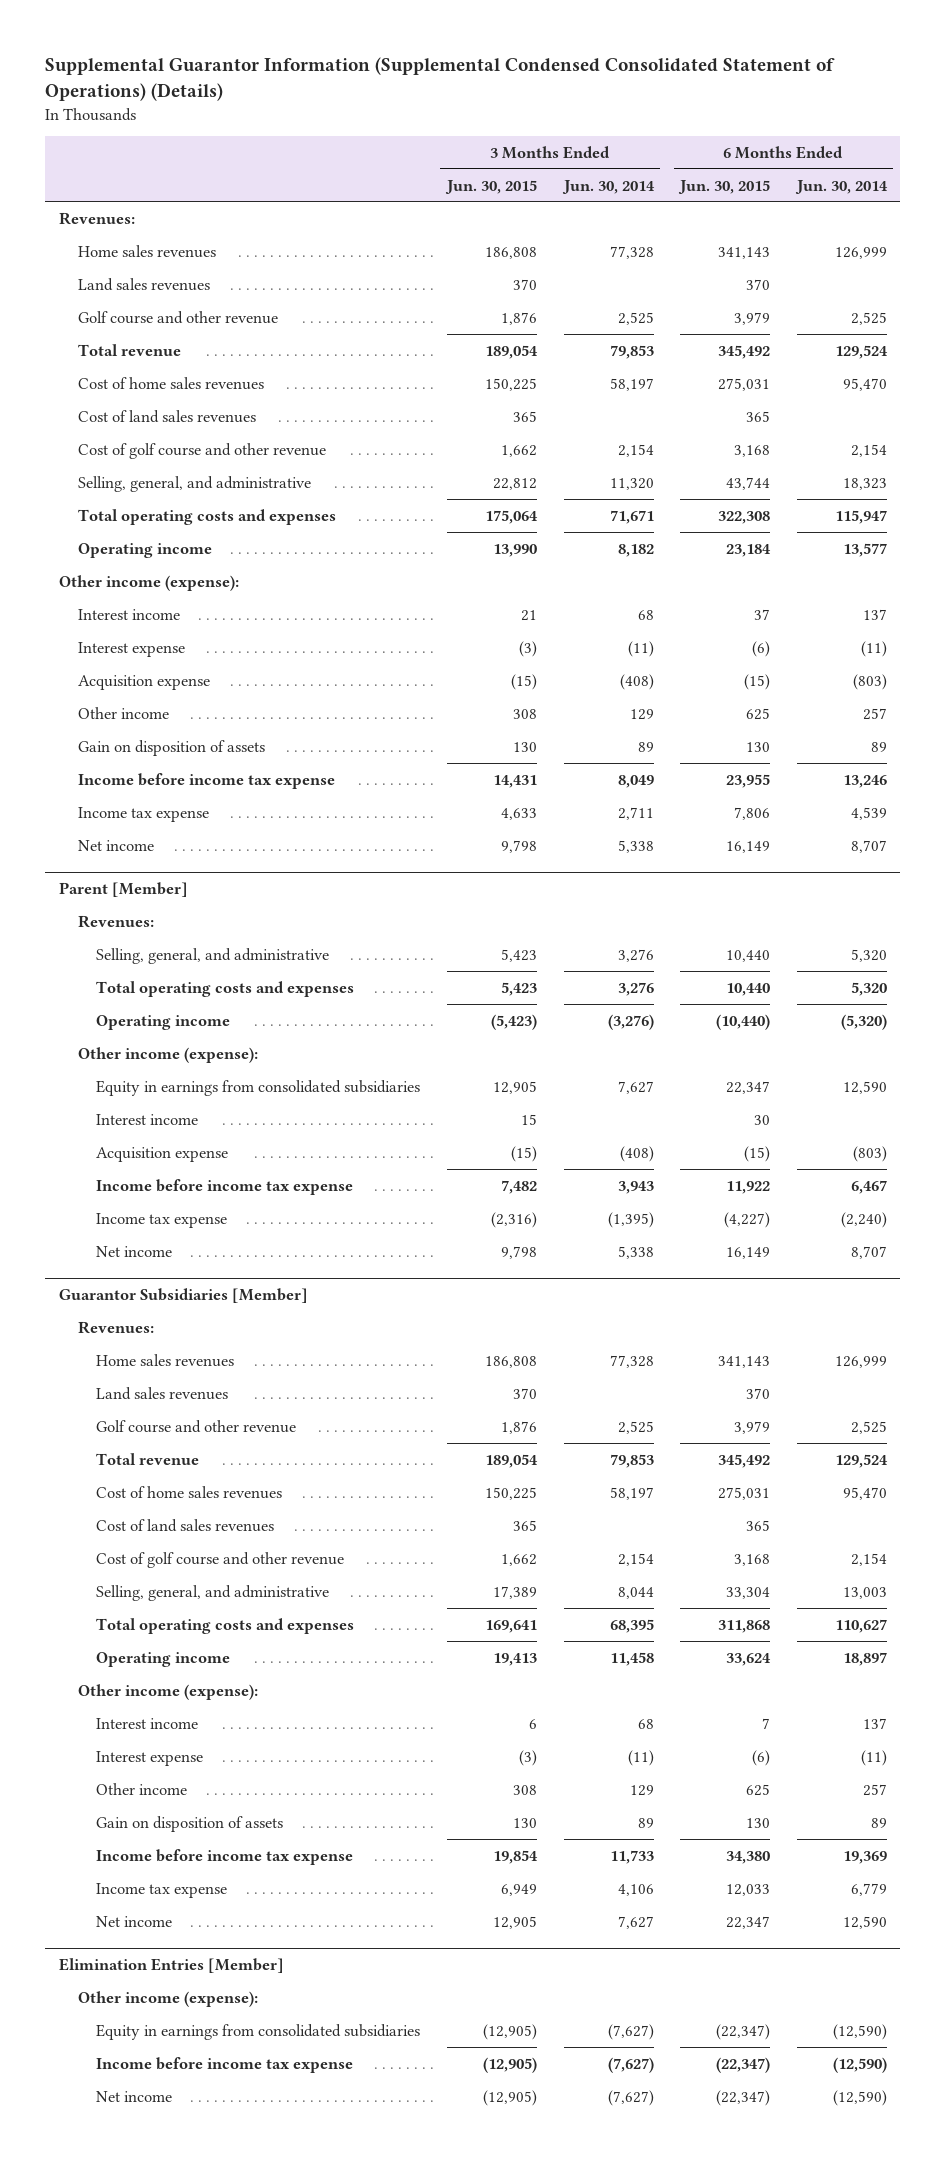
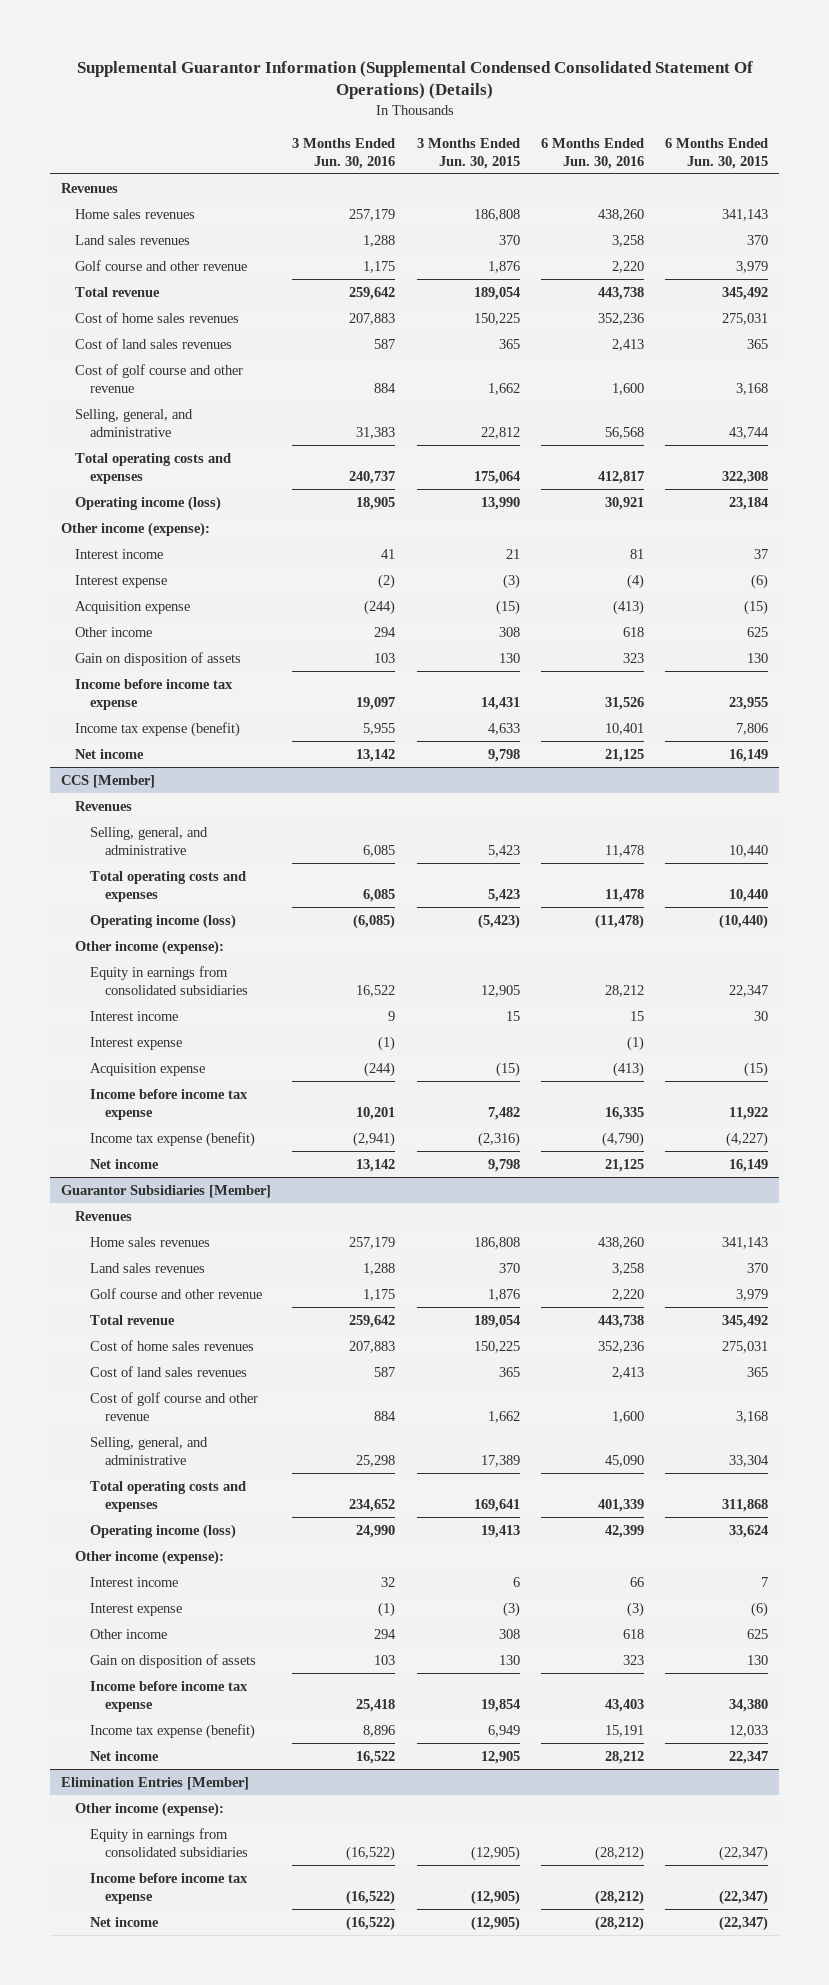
- Supplemental Guarantor Information (Supplemental Condensed Consolidated Statement of Operations) (Details)
+ Supplemental Guarantor Information (Supplemental Condensed Consolidated Statement Of Operations) (Details)
- | 3 Months Ended Jun. 30, 2015 | 3 Months Ended Jun. 30, 2014 | 6 Months Ended Jun. 30, 2015 | 6 Months Ended Jun. 30, 2014
+ | 3 Months Ended Jun. 30, 2016 | 3 Months Ended Jun. 30, 2015 | 6 Months Ended Jun. 30, 2016 | 6 Months Ended Jun. 30, 2015
- Revenues:
+ Revenues
- Operating income | 13,990 | 8,182 | 23,184 | 13,577
+ Operating income (loss) | 18,905 | 13,990 | 30,921 | 23,184
- Income tax expense | 4,633 | 2,711 | 7,806 | 4,539
+ Income tax expense (benefit) | 5,955 | 4,633 | 10,401 | 7,806
- Parent [Member]
- Revenues:
+ CCS [Member]
+ Revenues
- Operating income | (5,423) | (3,276) | (10,440) | (5,320)
+ Operating income (loss) | (6,085) | (5,423) | (11,478) | (10,440)
+ Interest expense | (1) | | (1) |
- Income tax expense | (2,316) | (1,395) | (4,227) | (2,240)
+ Income tax expense (benefit) | (2,941) | (2,316) | (4,790) | (4,227)
@ Guarantor Subsidiaries [Member]
- Revenues:
+ Revenues
- Operating income | 19,413 | 11,458 | 33,624 | 18,897
+ Operating income (loss) | 24,990 | 19,413 | 42,399 | 33,624
- Income tax expense | 6,949 | 4,106 | 12,033 | 6,779
+ Income tax expense (benefit) | 8,896 | 6,949 | 15,191 | 12,033

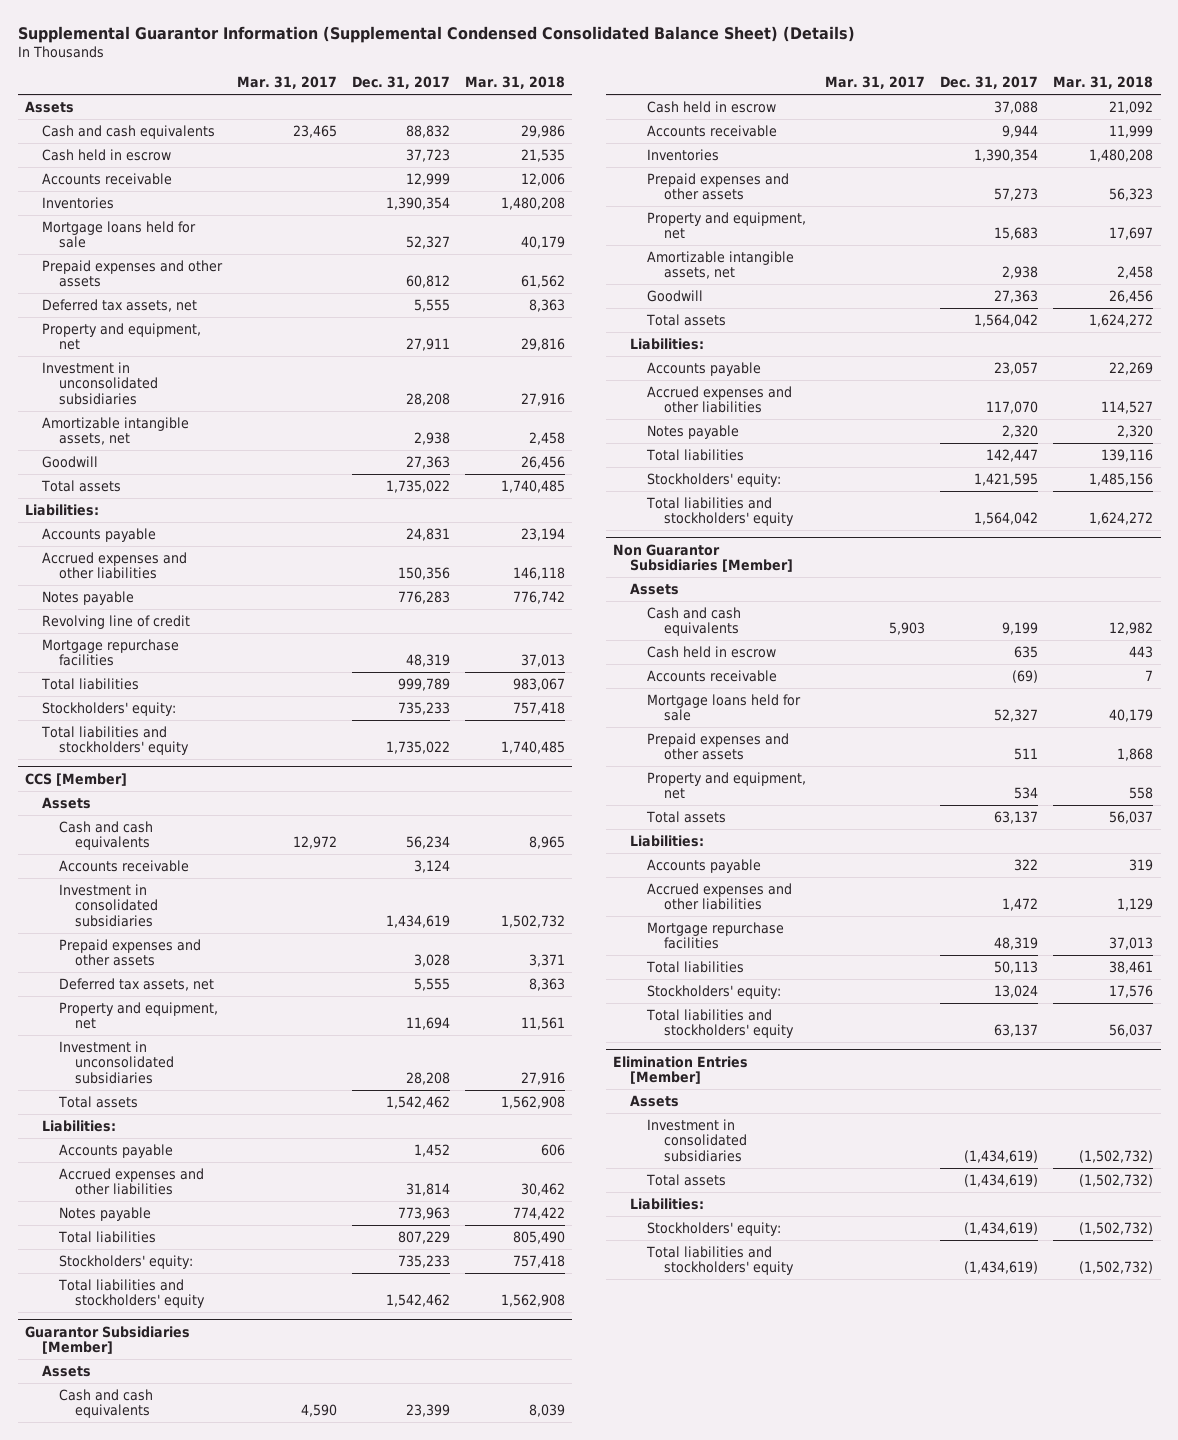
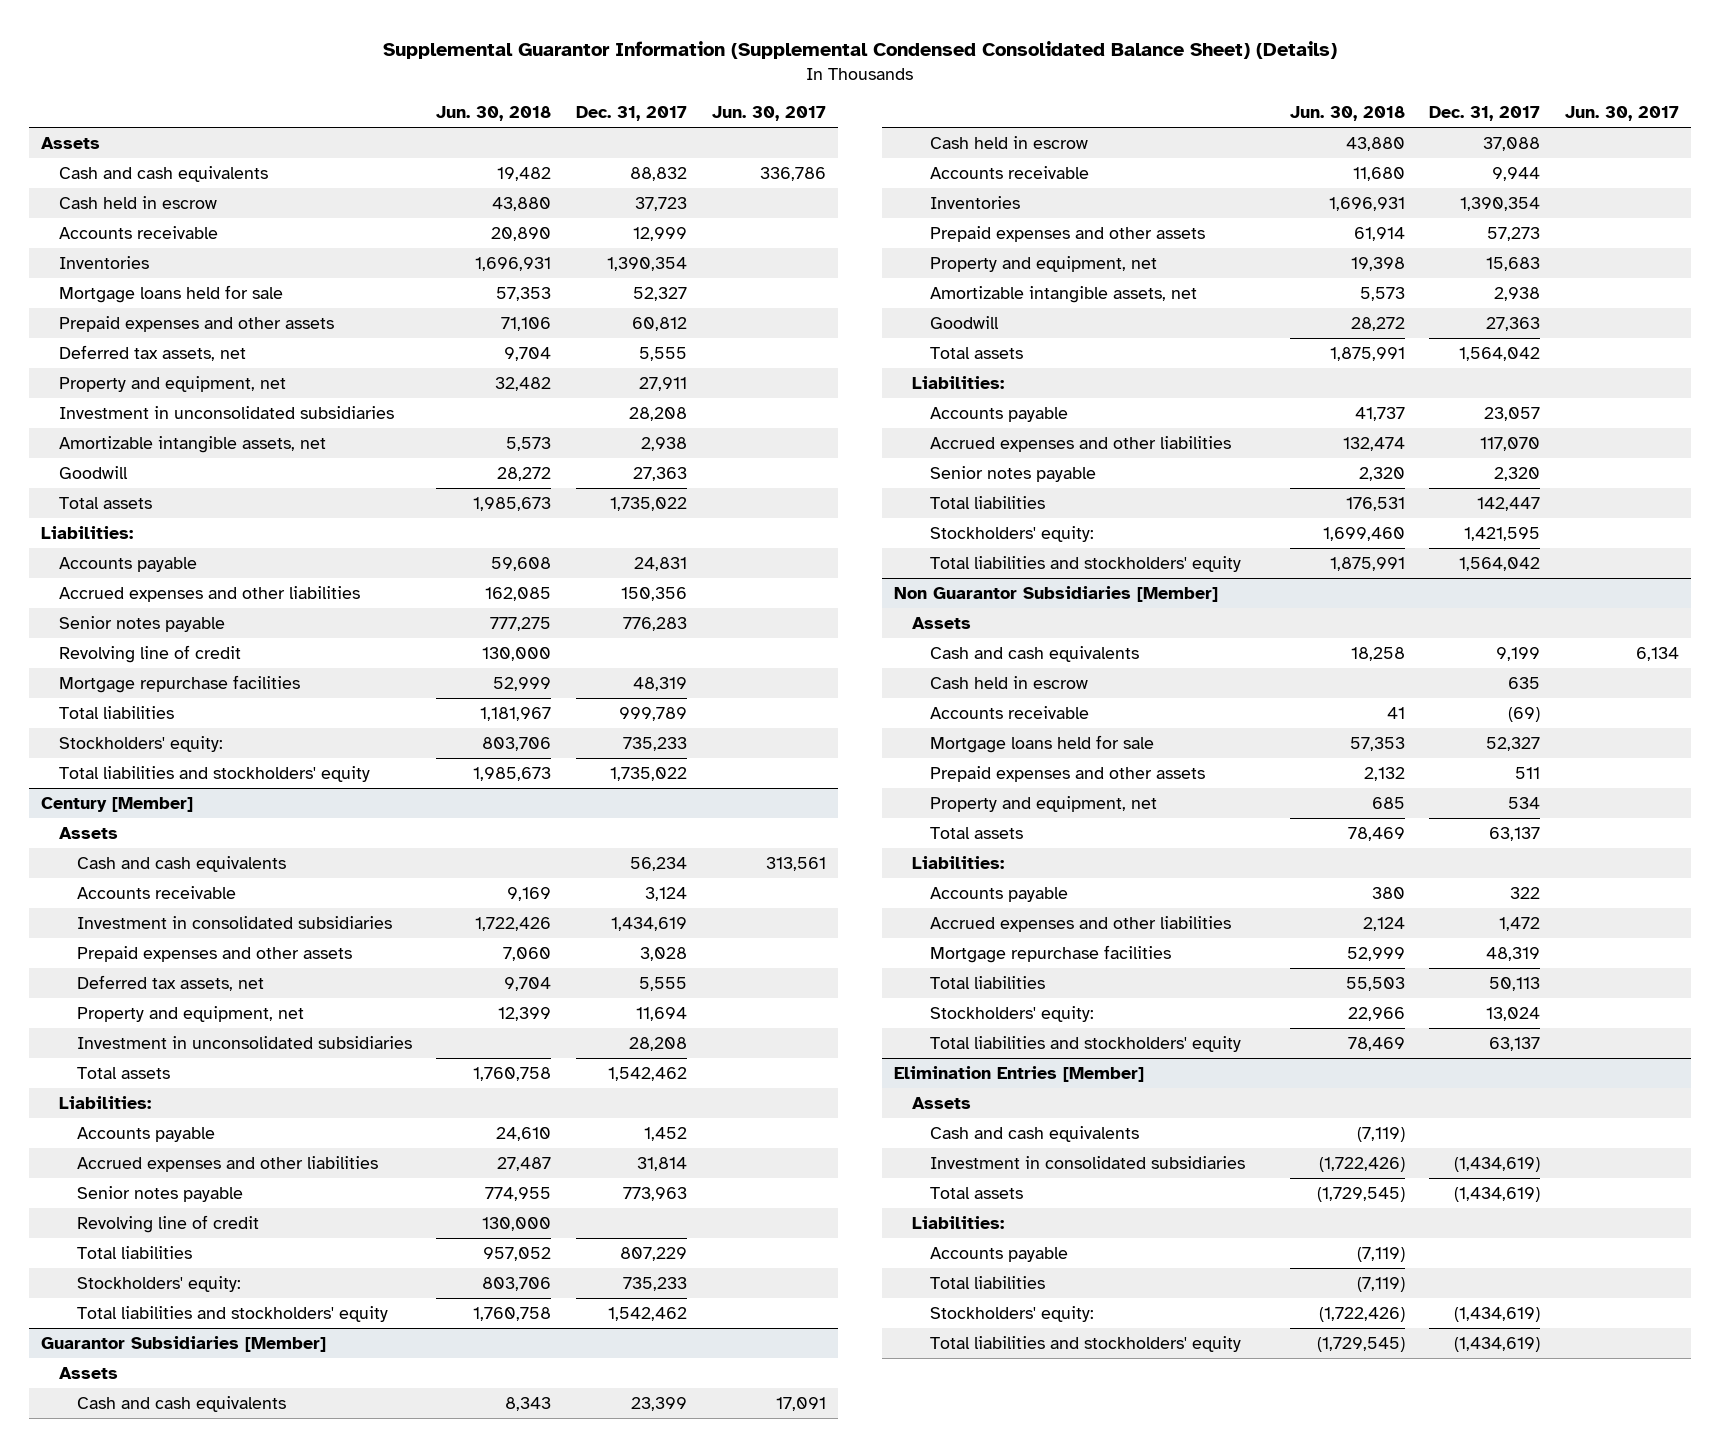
- | Mar. 31, 2017 | Dec. 31, 2017 | Mar. 31, 2018
+ | Jun. 30, 2018 | Dec. 31, 2017 | Jun. 30, 2017
- Notes payable | | 776,283 | 776,742
+ Senior notes payable | 777,275 | 776,283 |
- CCS [Member]
+ Century [Member]
- Notes payable | | 773,963 | 774,422
+ Senior notes payable | 774,955 | 773,963 |
+ Revolving line of credit | 130,000 | |
@ Guarantor Subsidiaries [Member]
- Notes payable | | 2,320 | 2,320
+ Senior notes payable | 2,320 | 2,320 |
@ Elimination Entries [Member]
+ Cash and cash equivalents | (7,119) | |
+ Accounts payable | (7,119) | |
+ Total liabilities | (7,119) | |

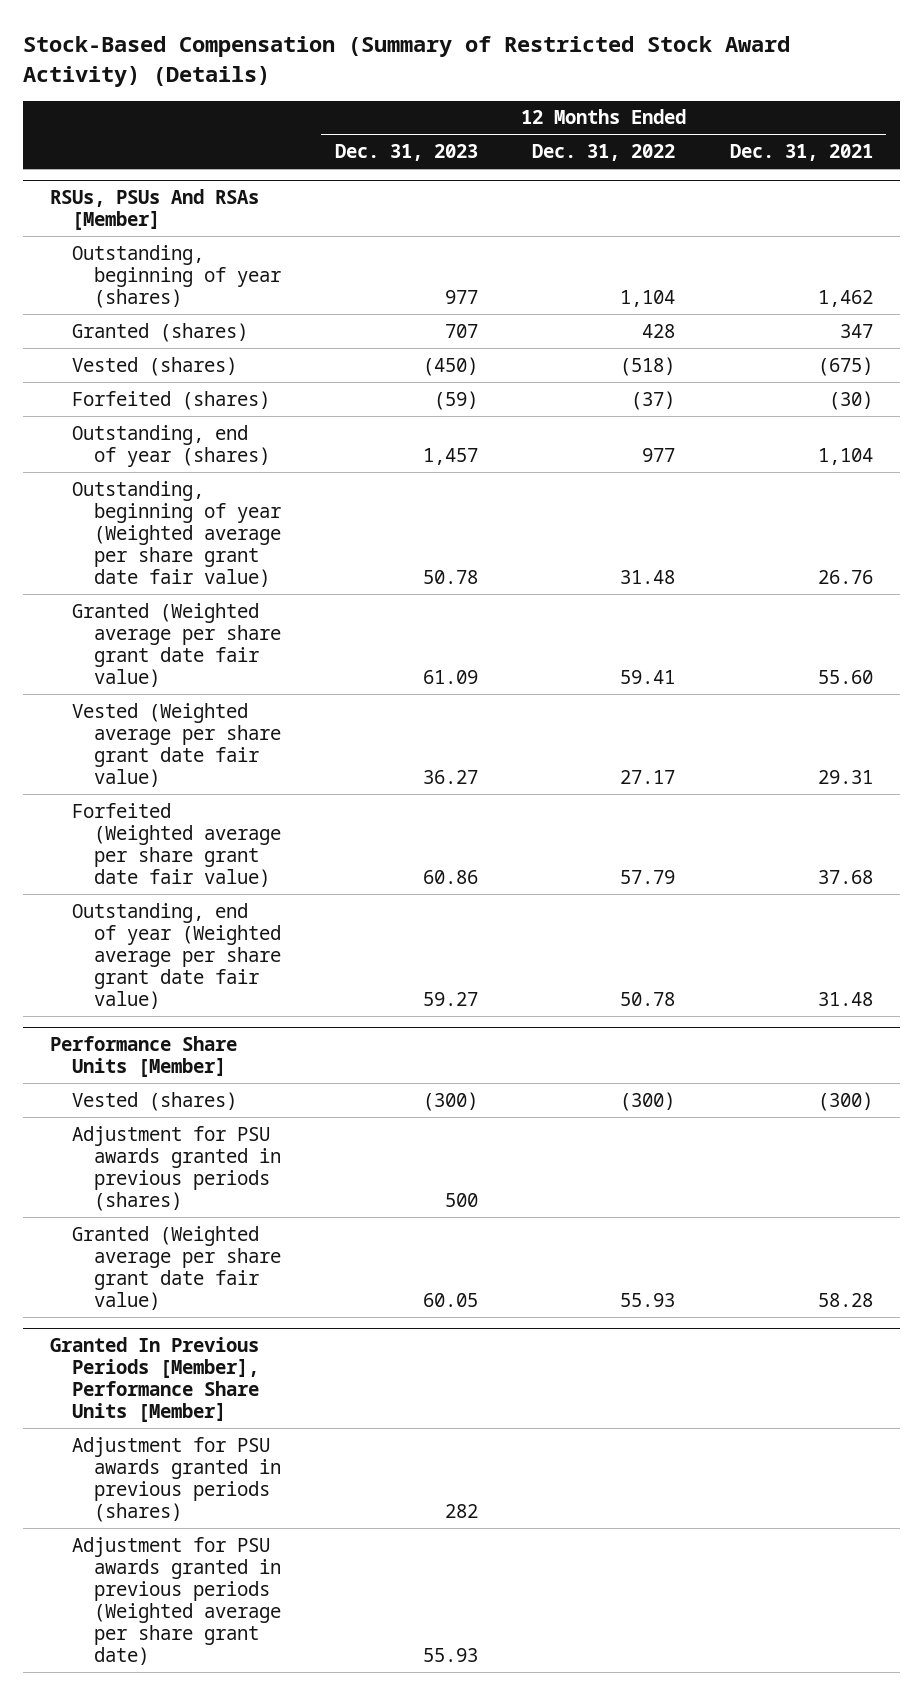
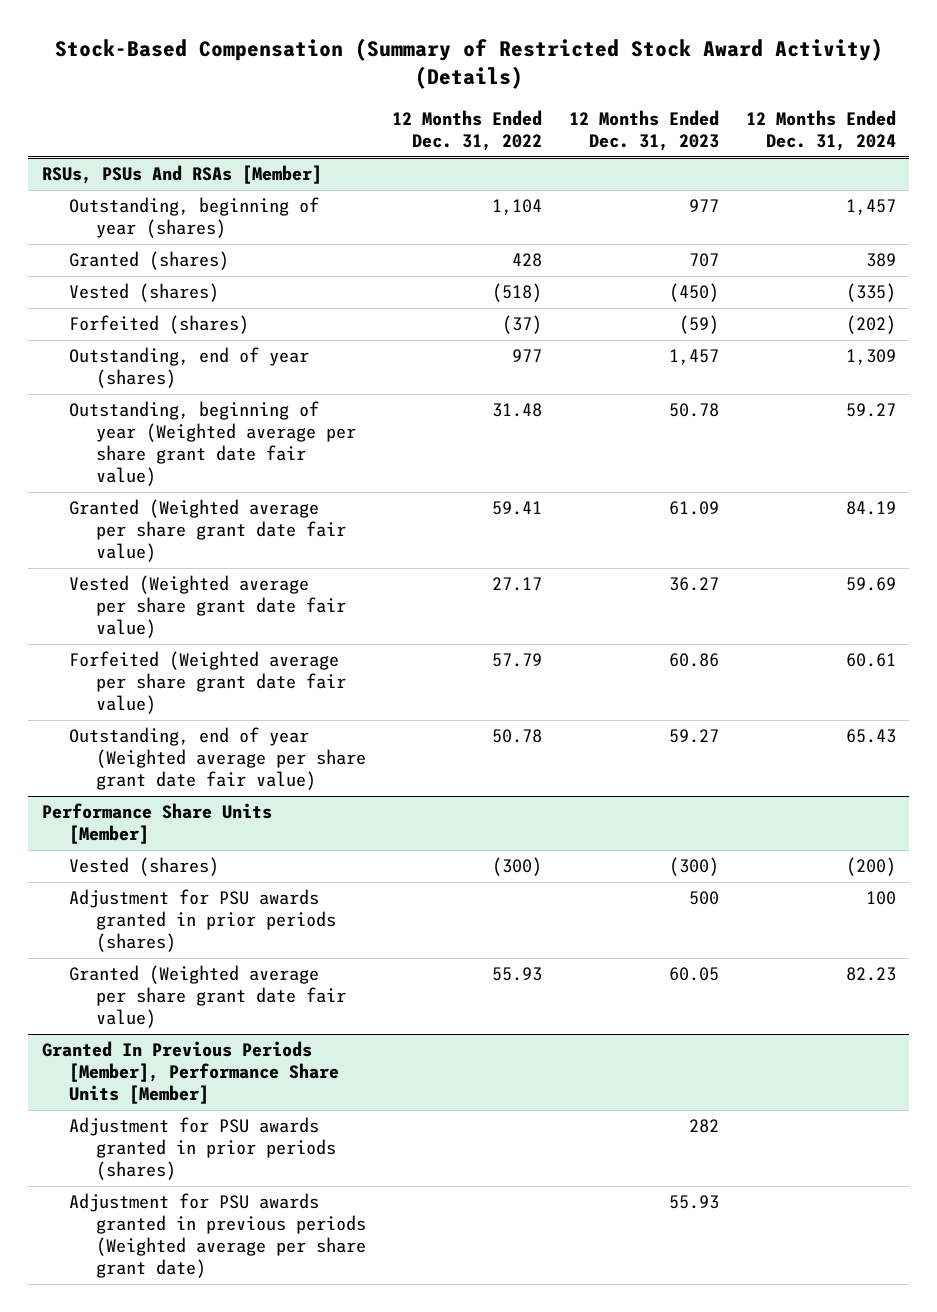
- | 12 Months Ended Dec. 31, 2023 | 12 Months Ended Dec. 31, 2022 | 12 Months Ended Dec. 31, 2021
+ | 12 Months Ended Dec. 31, 2022 | 12 Months Ended Dec. 31, 2023 | 12 Months Ended Dec. 31, 2024
@ Performance Share Units [Member]
- Adjustment for PSU awards granted in previous periods (shares) | 500 | |
+ Adjustment for PSU awards granted in prior periods (shares) | | 500 | 100
@ Granted In Previous Periods [Member], Performance Share Units [Member]
- Adjustment for PSU awards granted in previous periods (shares) | 282 | |
+ Adjustment for PSU awards granted in prior periods (shares) | | 282 |

